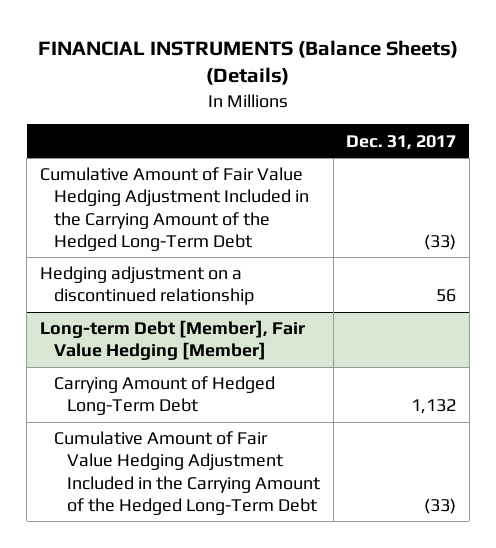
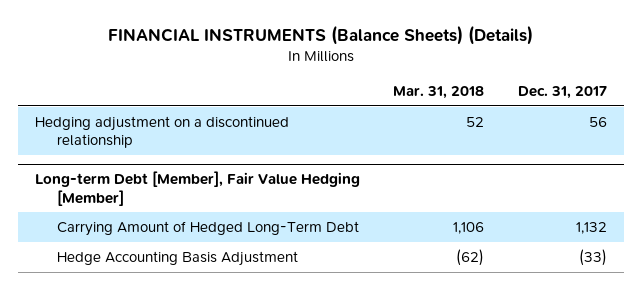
- | Dec. 31, 2017
+ | Mar. 31, 2018 | Dec. 31, 2017
- Cumulative Amount of Fair Value Hedging Adjustment Included in the Carrying Amount of the Hedged Long-Term Debt | (33)
@ Long-term Debt [Member], Fair Value Hedging [Member]
- Cumulative Amount of Fair Value Hedging Adjustment Included in the Carrying Amount of the Hedged Long-Term Debt | (33)
+ Hedge Accounting Basis Adjustment | (62) | (33)

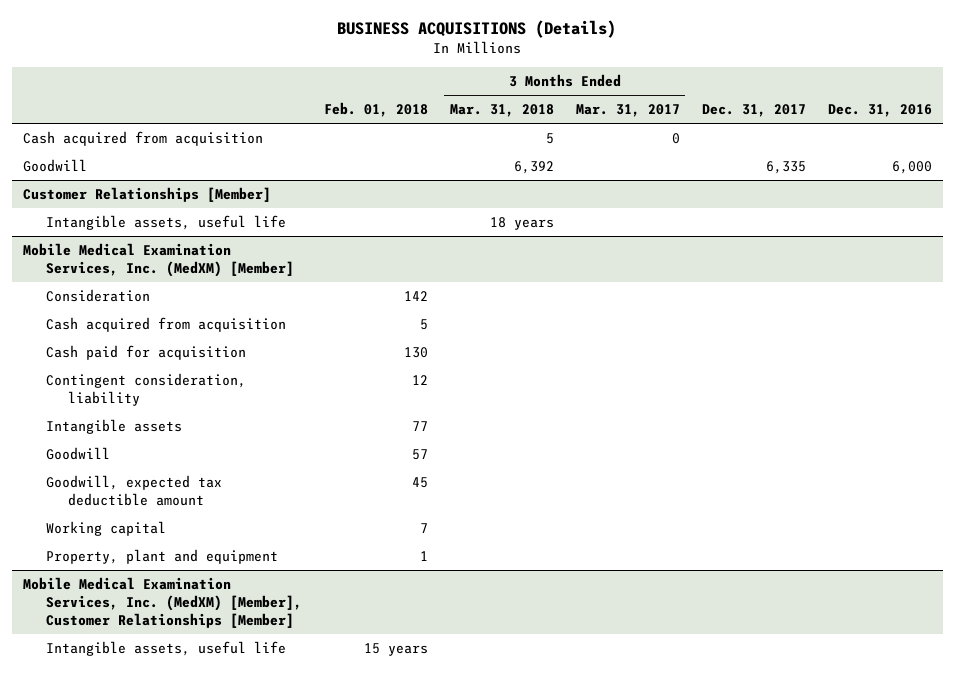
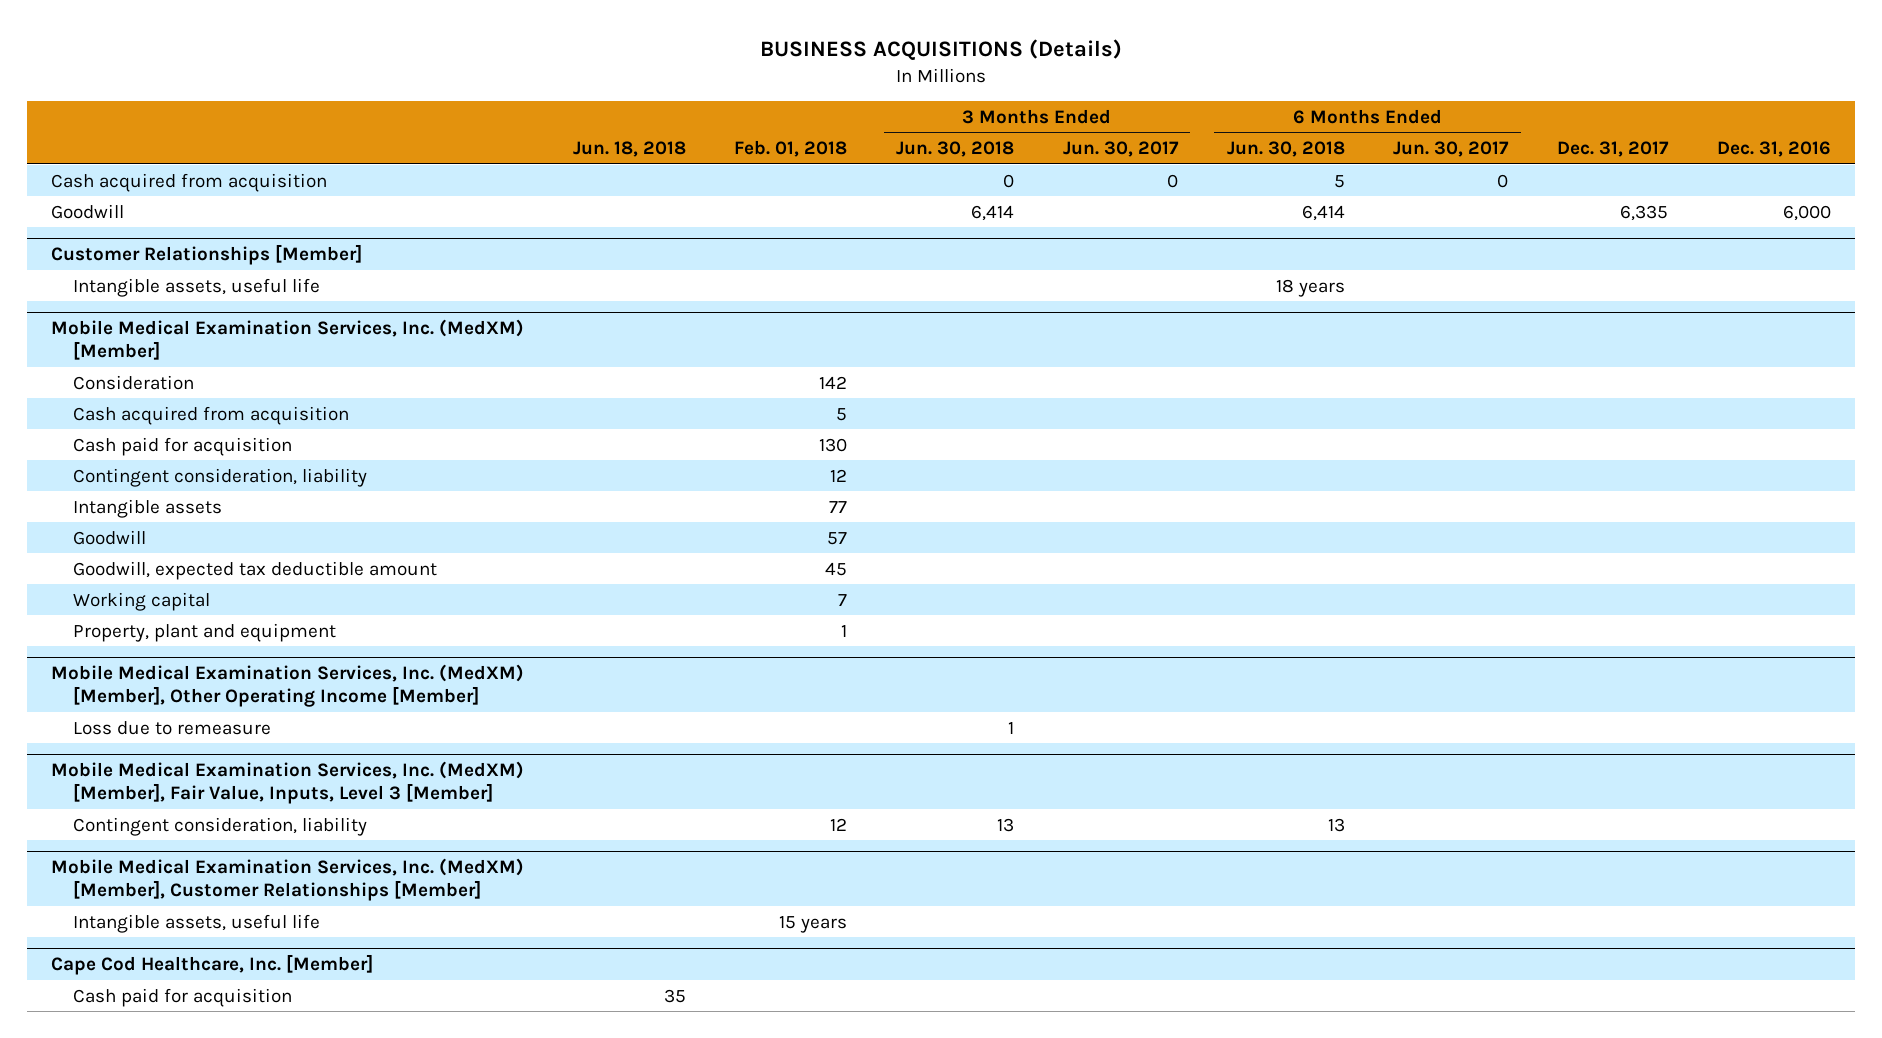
- | Feb. 01, 2018 | 3 Months Ended Mar. 31, 2018 | 3 Months Ended Mar. 31, 2017 | Dec. 31, 2017 | Dec. 31, 2016
+ | Jun. 18, 2018 | Feb. 01, 2018 | 3 Months Ended Jun. 30, 2018 | 3 Months Ended Jun. 30, 2017 | 6 Months Ended Jun. 30, 2018 | 6 Months Ended Jun. 30, 2017 | Dec. 31, 2017 | Dec. 31, 2016
+ Mobile Medical Examination Services, Inc. (MedXM) [Member], Other Operating Income [Member]
+ Loss due to remeasure | | | 1 | | | | |
+ Mobile Medical Examination Services, Inc. (MedXM) [Member], Fair Value, Inputs, Level 3 [Member]
+ Contingent consideration, liability | | 12 | 13 | | 13 | | |
+ Cape Cod Healthcare, Inc. [Member]
+ Cash paid for acquisition | 35 | | | | | | |

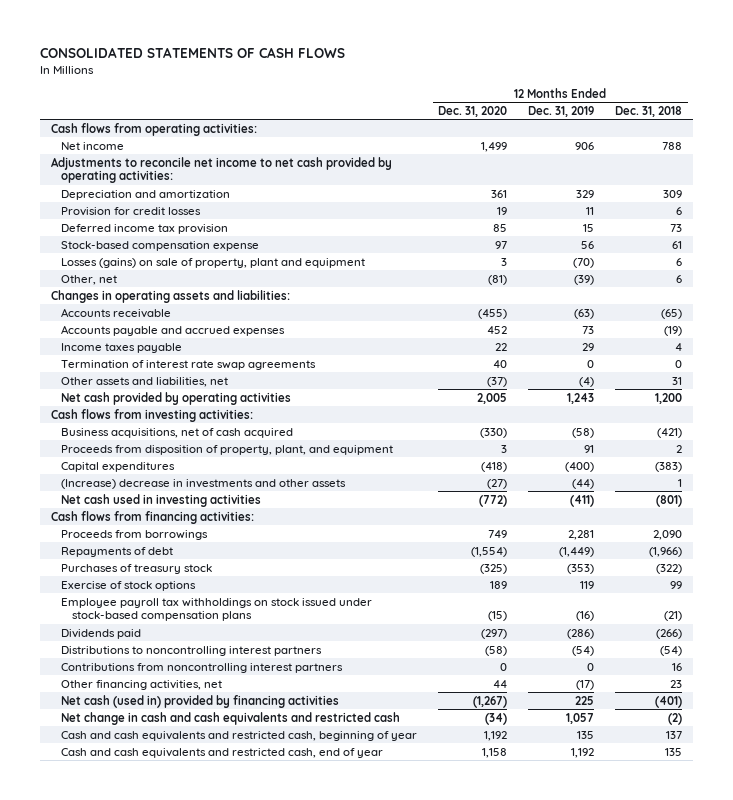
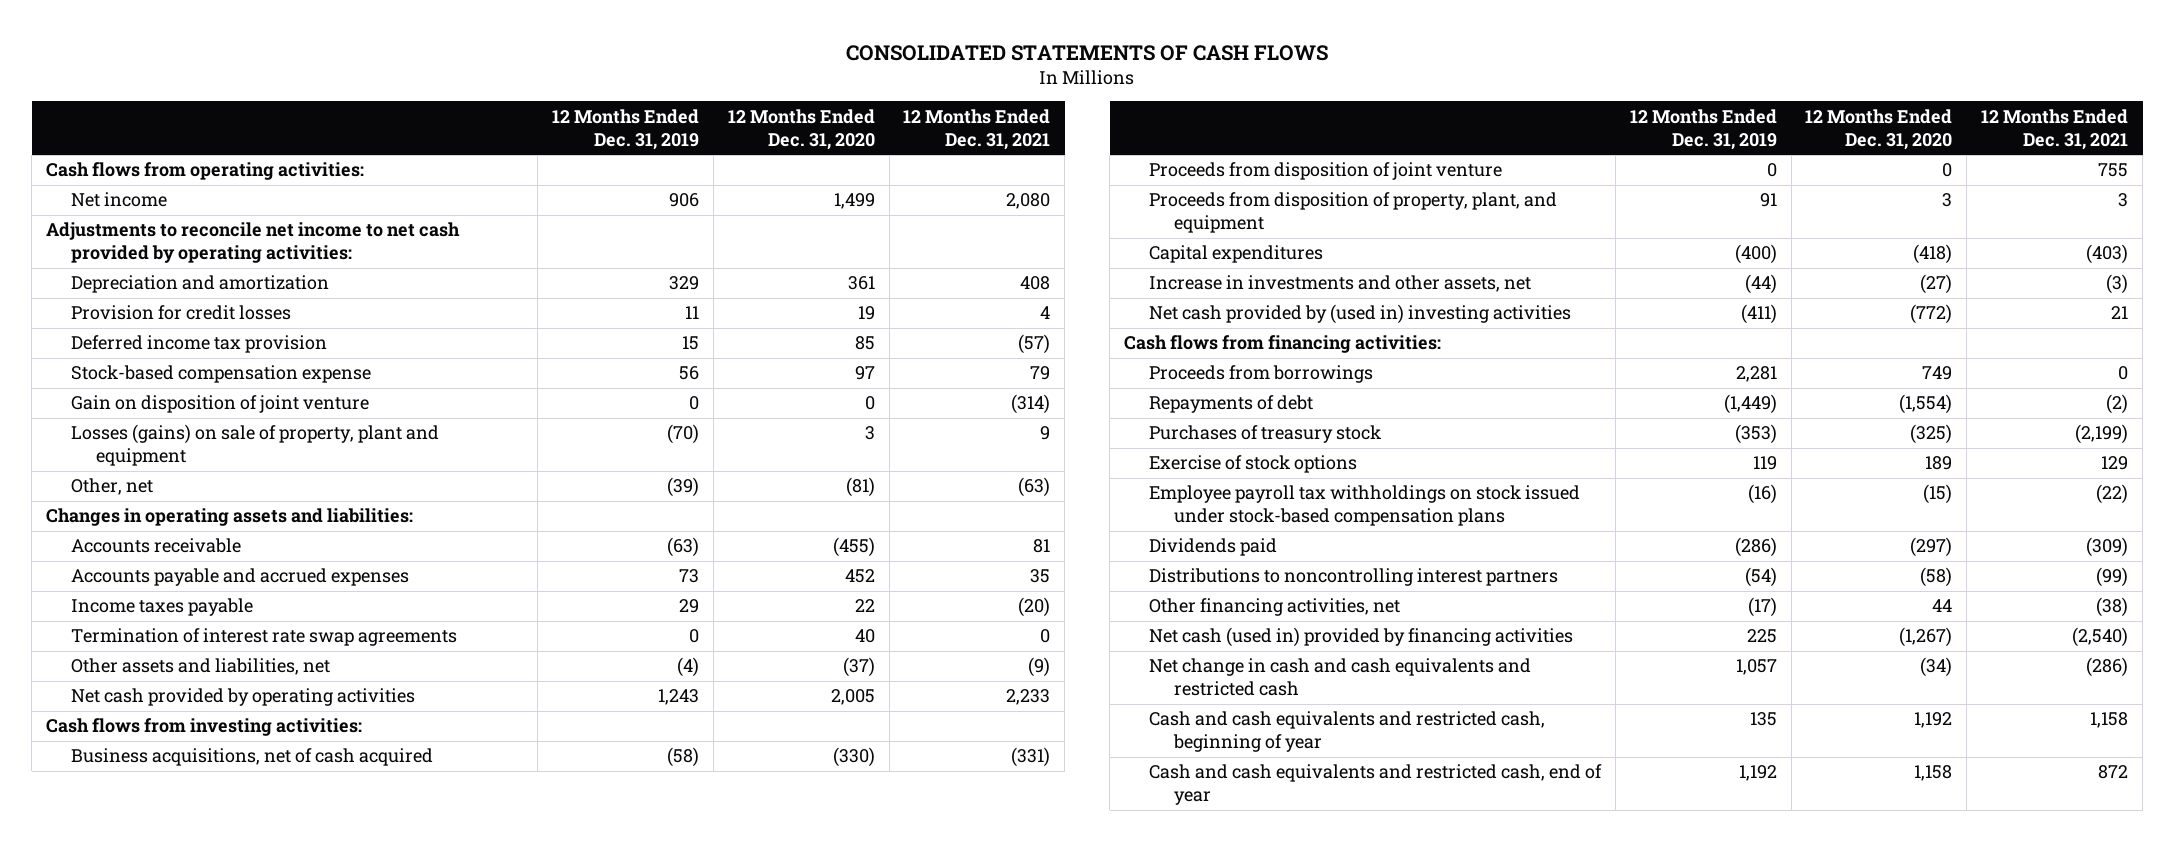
- | 12 Months Ended Dec. 31, 2020 | 12 Months Ended Dec. 31, 2019 | 12 Months Ended Dec. 31, 2018
+ | 12 Months Ended Dec. 31, 2019 | 12 Months Ended Dec. 31, 2020 | 12 Months Ended Dec. 31, 2021
+ Gain on disposition of joint venture | 0 | 0 | (314)
+ Proceeds from disposition of joint venture | 0 | 0 | 755
- (Increase) decrease in investments and other assets | (27) | (44) | 1
- Net cash used in investing activities | (772) | (411) | (801)
+ Increase in investments and other assets, net | (44) | (27) | (3)
+ Net cash provided by (used in) investing activities | (411) | (772) | 21
- Contributions from noncontrolling interest partners | 0 | 0 | 16

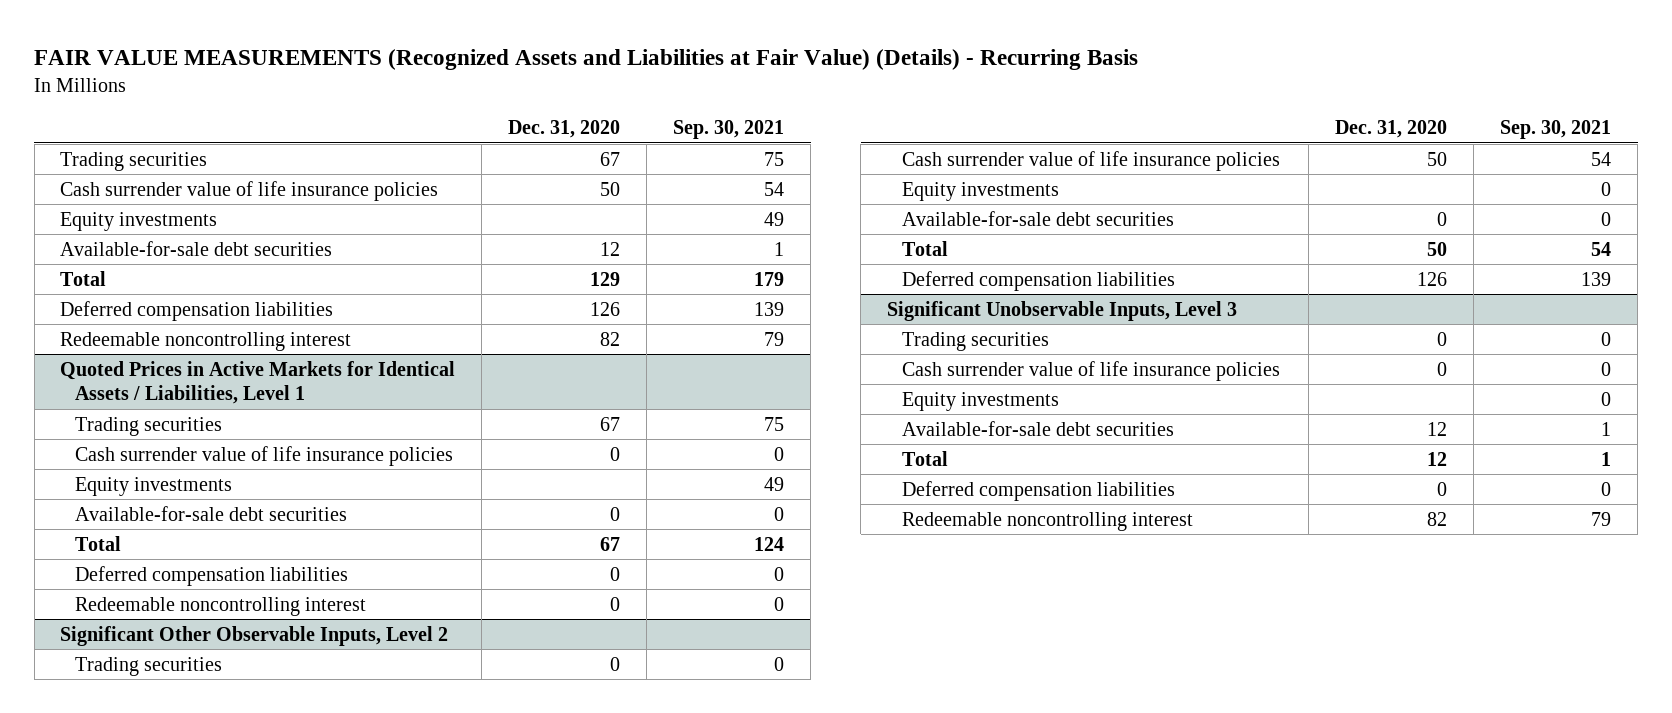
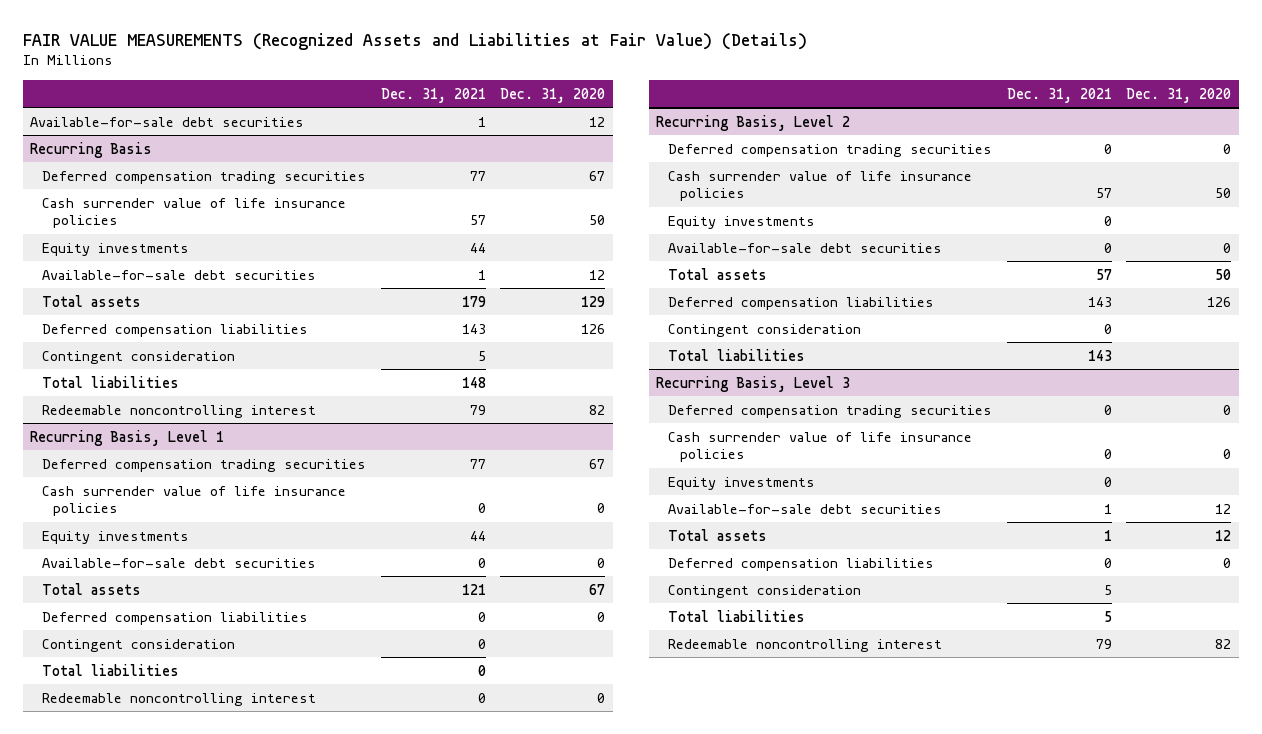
- FAIR VALUE MEASUREMENTS (Recognized Assets and Liabilities at Fair Value) (Details) - Recurring Basis
+ FAIR VALUE MEASUREMENTS (Recognized Assets and Liabilities at Fair Value) (Details)
- | Dec. 31, 2020 | Sep. 30, 2021
+ | Dec. 31, 2021 | Dec. 31, 2020
- Trading securities | 67 | 75
+ Available-for-sale debt securities | 1 | 12
+ Recurring Basis
+ Deferred compensation trading securities | 77 | 67
- Total | 129 | 179
+ Total assets | 179 | 129
+ Contingent consideration | 5 |
+ Total liabilities | 148 |
- Quoted Prices in Active Markets for Identical Assets / Liabilities, Level 1
- Trading securities | 67 | 75
+ Recurring Basis, Level 1
+ Deferred compensation trading securities | 77 | 67
- Total | 67 | 124
+ Total assets | 121 | 67
+ Contingent consideration | 0 |
+ Total liabilities | 0 |
- Significant Other Observable Inputs, Level 2
- Trading securities | 0 | 0
+ Recurring Basis, Level 2
+ Deferred compensation trading securities | 0 | 0
- Total | 50 | 54
+ Total assets | 57 | 50
- Significant Unobservable Inputs, Level 3
- Trading securities | 0 | 0
+ Contingent consideration | 0 |
+ Total liabilities | 143 |
+ Recurring Basis, Level 3
+ Deferred compensation trading securities | 0 | 0
- Total | 12 | 1
+ Total assets | 1 | 12
+ Contingent consideration | 5 |
+ Total liabilities | 5 |

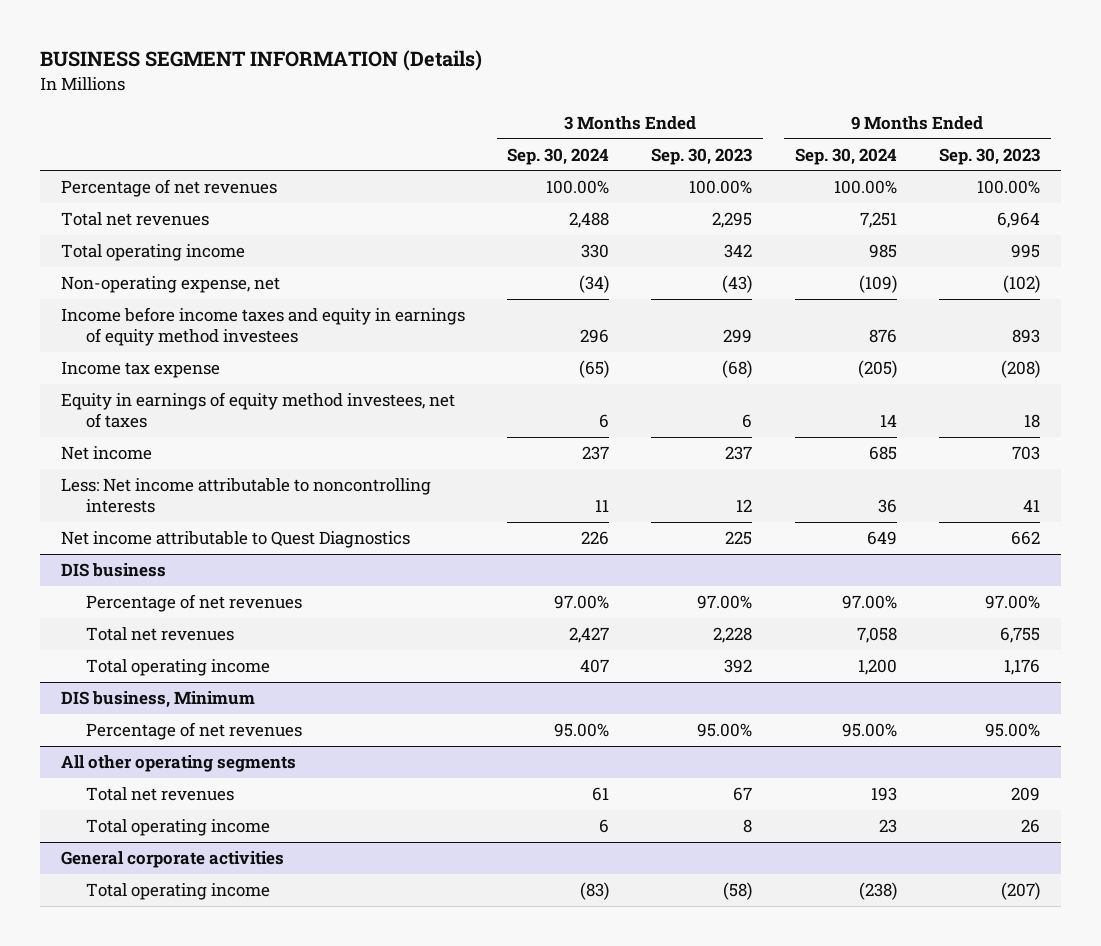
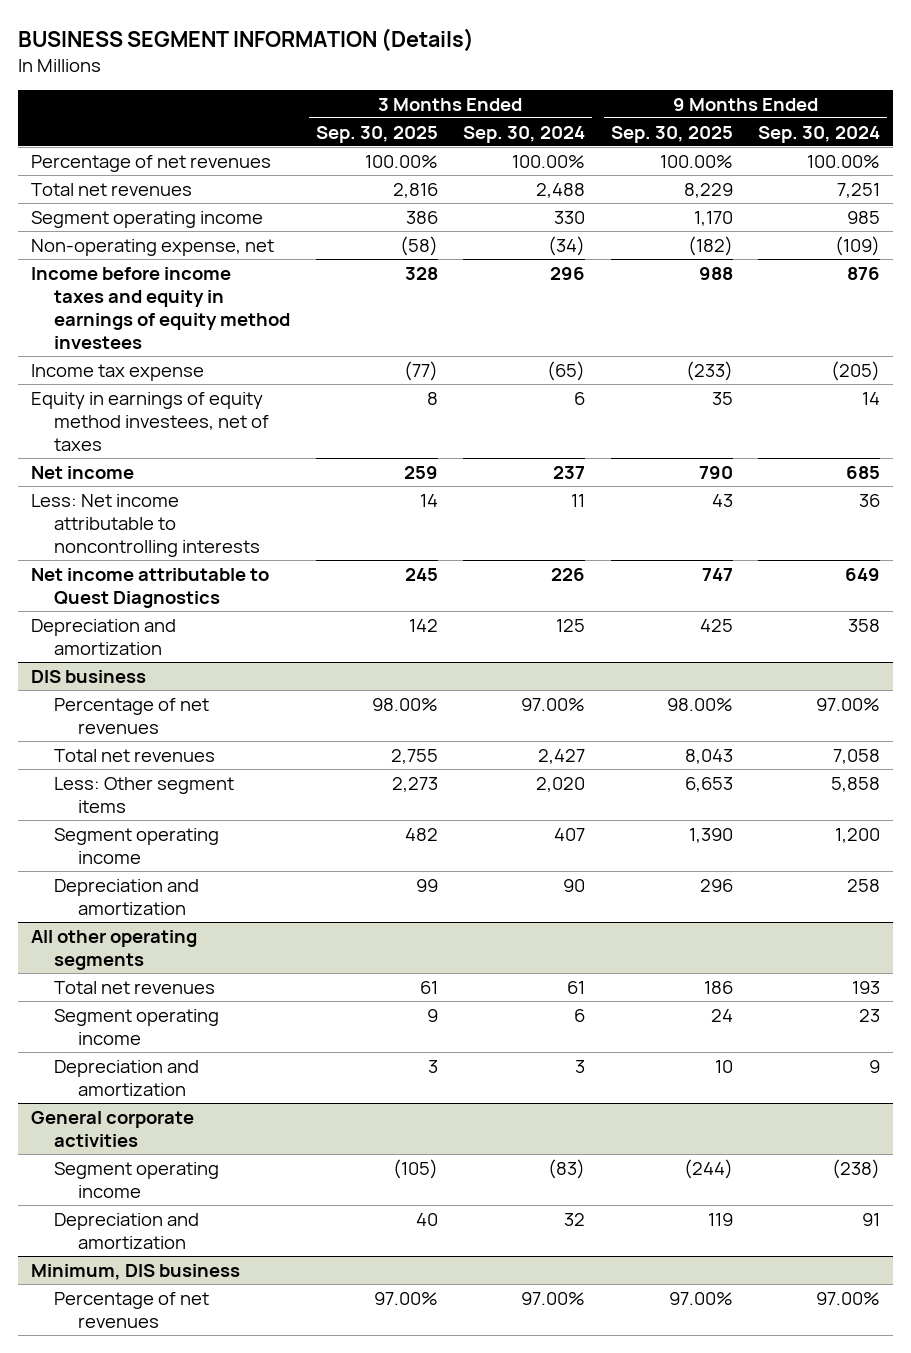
- | 3 Months Ended Sep. 30, 2024 | 3 Months Ended Sep. 30, 2023 | 9 Months Ended Sep. 30, 2024 | 9 Months Ended Sep. 30, 2023
+ | 3 Months Ended Sep. 30, 2025 | 3 Months Ended Sep. 30, 2024 | 9 Months Ended Sep. 30, 2025 | 9 Months Ended Sep. 30, 2024
- Total operating income | 330 | 342 | 985 | 995
+ Segment operating income | 386 | 330 | 1,170 | 985
+ Depreciation and amortization | 142 | 125 | 425 | 358
@ DIS business
- Total operating income | 407 | 392 | 1,200 | 1,176
- DIS business, Minimum
- Percentage of net revenues | 95.00% | 95.00% | 95.00% | 95.00%
@ DIS business
+ Less: Other segment items | 2,273 | 2,020 | 6,653 | 5,858
+ Segment operating income | 482 | 407 | 1,390 | 1,200
+ Depreciation and amortization | 99 | 90 | 296 | 258
@ All other operating segments
- Total operating income | 6 | 8 | 23 | 26
+ Segment operating income | 9 | 6 | 24 | 23
+ Depreciation and amortization | 3 | 3 | 10 | 9
@ General corporate activities
- Total operating income | (83) | (58) | (238) | (207)
+ Segment operating income | (105) | (83) | (244) | (238)
+ Depreciation and amortization | 40 | 32 | 119 | 91
+ Minimum, DIS business
+ Percentage of net revenues | 97.00% | 97.00% | 97.00% | 97.00%

